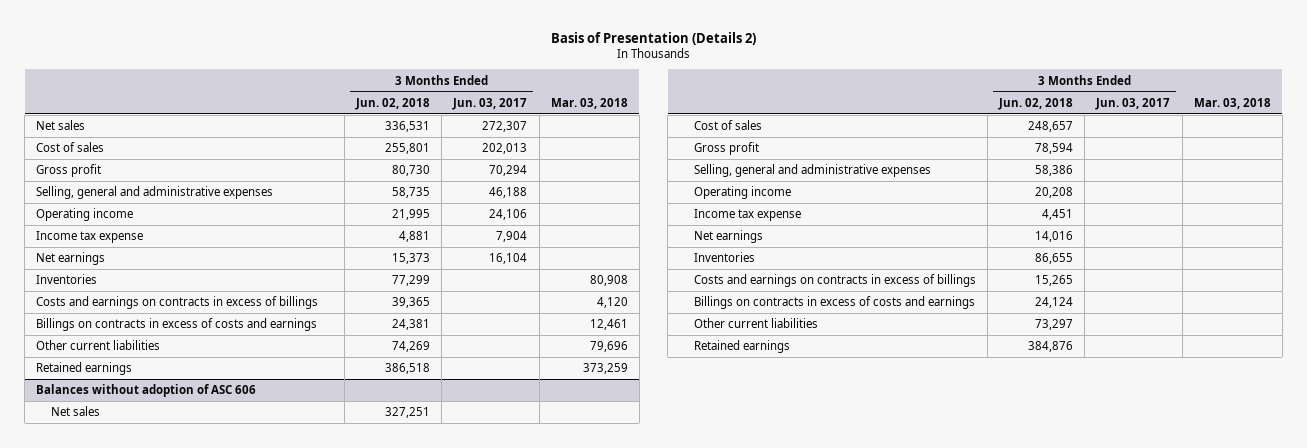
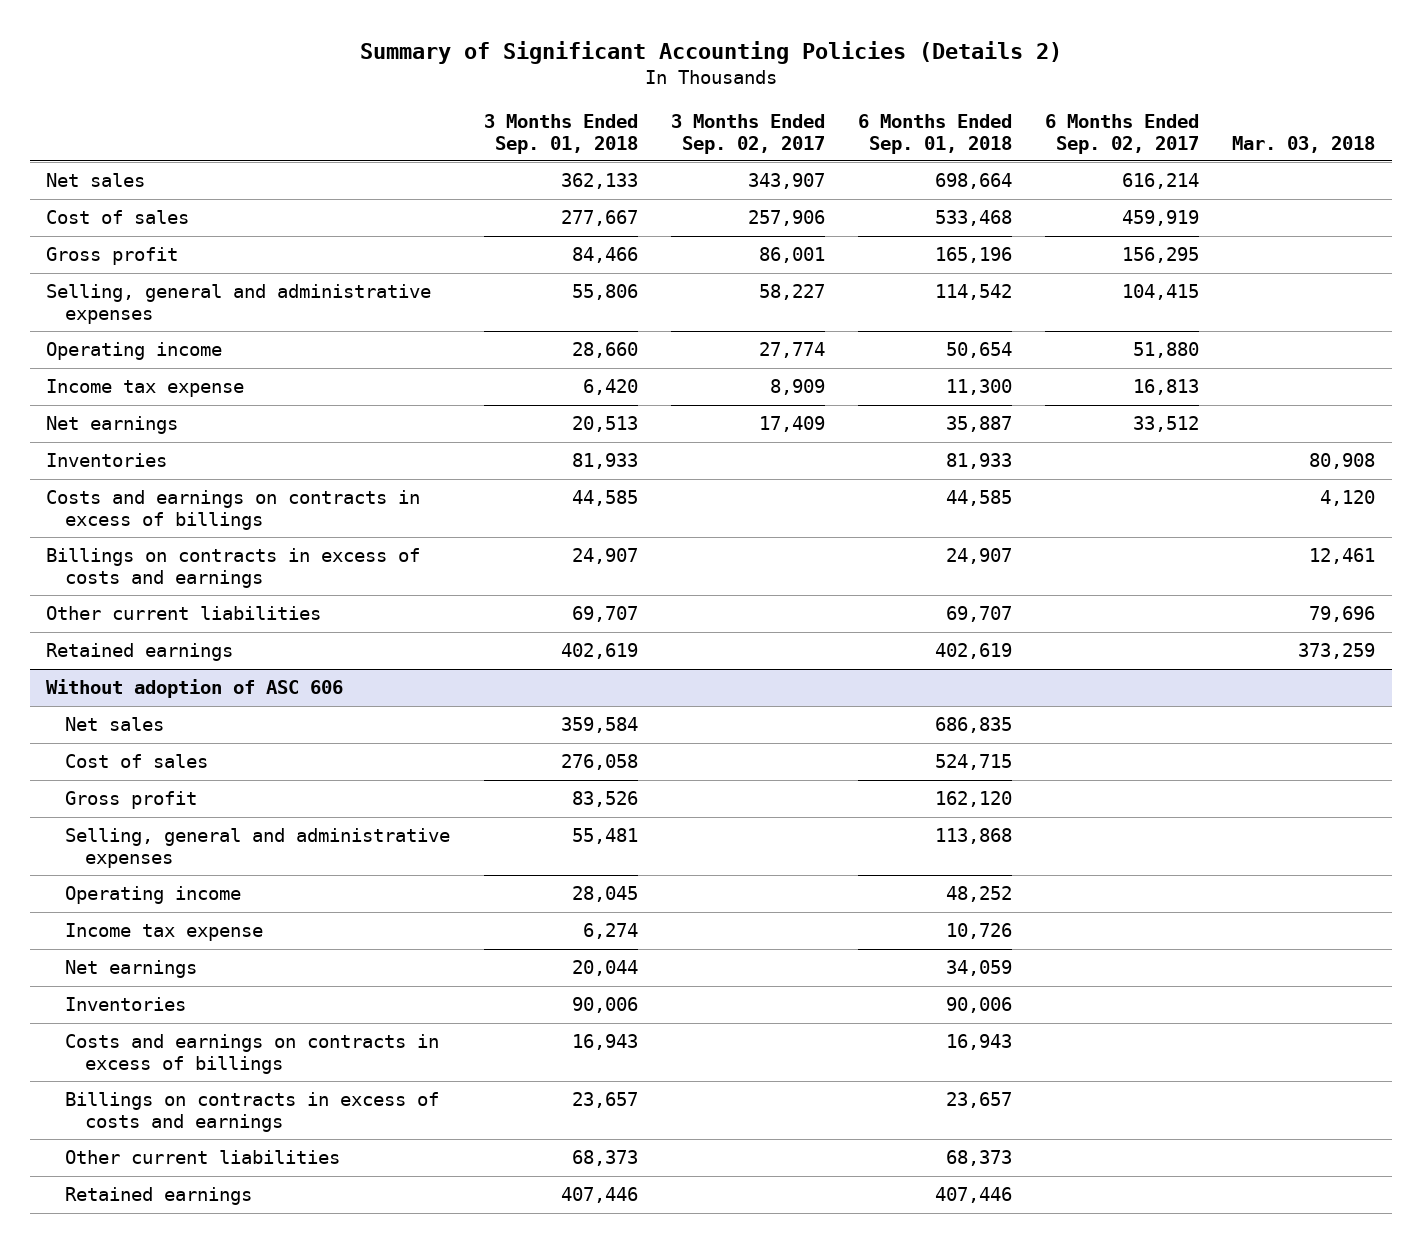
- Basis of Presentation (Details 2)
+ Summary of Significant Accounting Policies (Details 2)
- | 3 Months Ended Jun. 02, 2018 | 3 Months Ended Jun. 03, 2017 | Mar. 03, 2018
+ | 3 Months Ended Sep. 01, 2018 | 3 Months Ended Sep. 02, 2017 | 6 Months Ended Sep. 01, 2018 | 6 Months Ended Sep. 02, 2017 | Mar. 03, 2018
- Balances without adoption of ASC 606
+ Without adoption of ASC 606

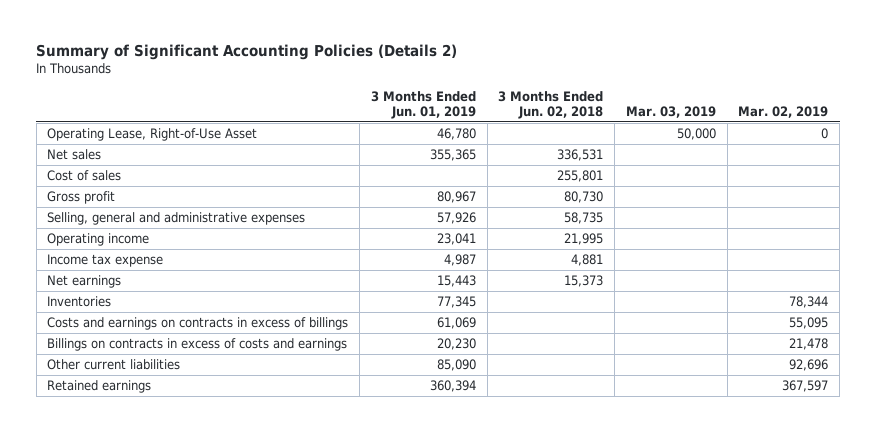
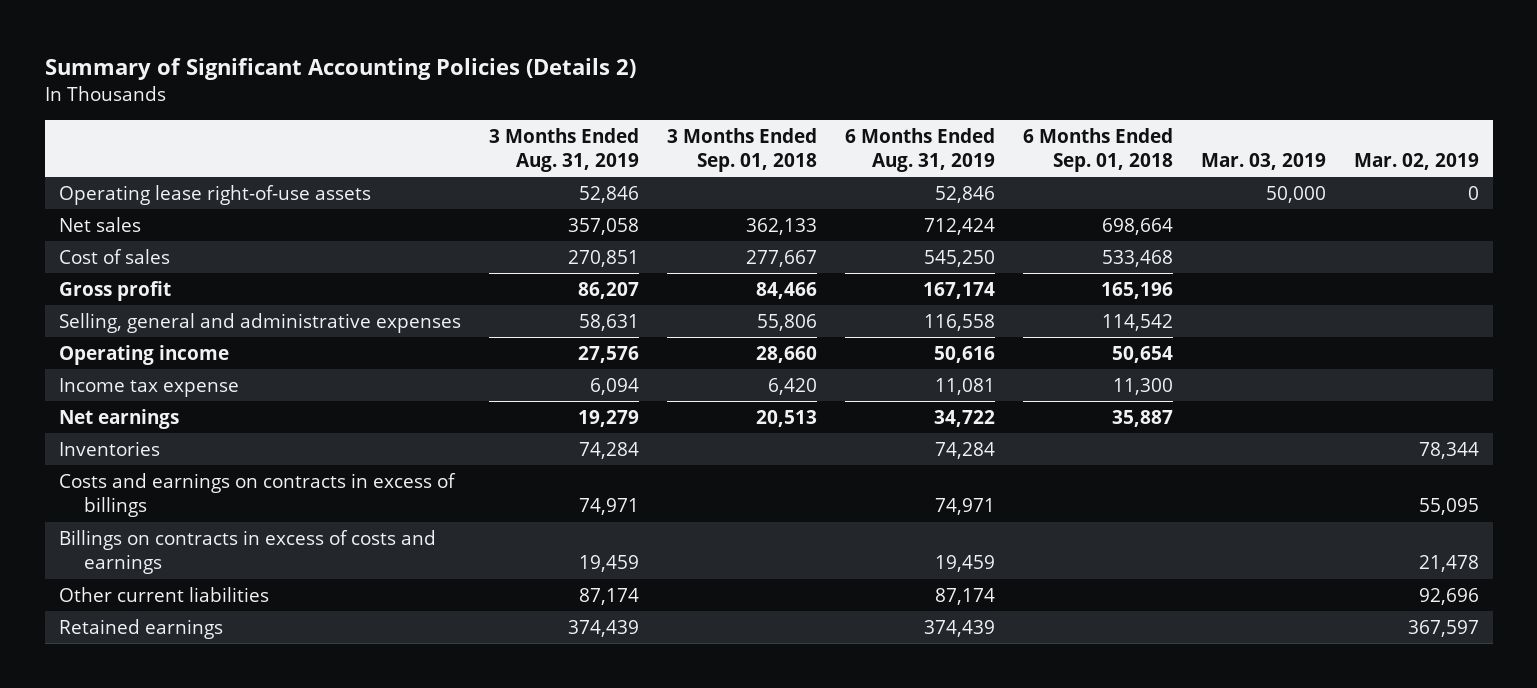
- | 3 Months Ended Jun. 01, 2019 | 3 Months Ended Jun. 02, 2018 | Mar. 03, 2019 | Mar. 02, 2019
+ | 3 Months Ended Aug. 31, 2019 | 3 Months Ended Sep. 01, 2018 | 6 Months Ended Aug. 31, 2019 | 6 Months Ended Sep. 01, 2018 | Mar. 03, 2019 | Mar. 02, 2019
- Operating Lease, Right-of-Use Asset | 46,780 | | 50,000 | 0
+ Operating lease right-of-use assets | 52,846 | | 52,846 | | 50,000 | 0

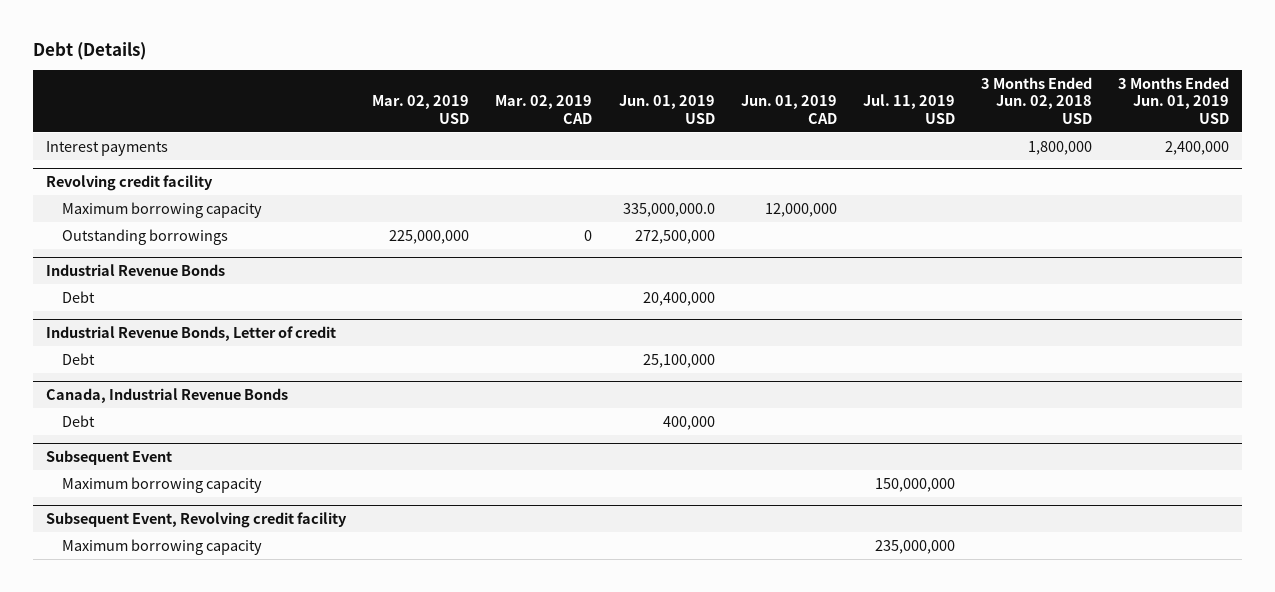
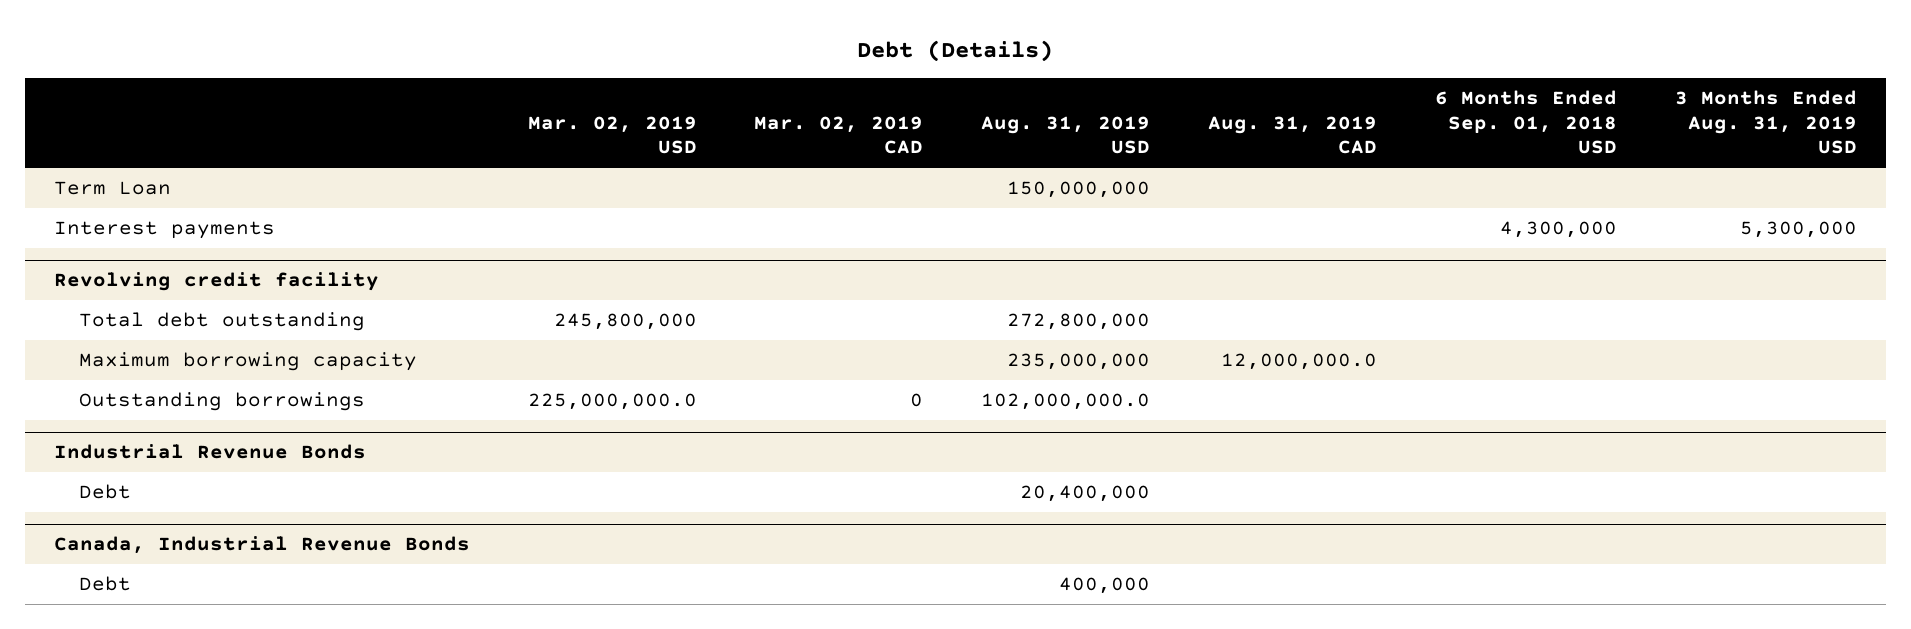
- | Mar. 02, 2019 USD | Mar. 02, 2019 CAD | Jun. 01, 2019 USD | Jun. 01, 2019 CAD | Jul. 11, 2019 USD | 3 Months Ended Jun. 02, 2018 USD | 3 Months Ended Jun. 01, 2019 USD
+ | Mar. 02, 2019 USD | Mar. 02, 2019 CAD | Aug. 31, 2019 USD | Aug. 31, 2019 CAD | 6 Months Ended Sep. 01, 2018 USD | 3 Months Ended Aug. 31, 2019 USD
+ Term Loan | | | 150,000,000 | | |
@ Revolving credit facility
+ Total debt outstanding | 245,800,000 | | 272,800,000 | | |
- Outstanding borrowings | 225,000,000 | 0 | 272,500,000 | | | |
+ Outstanding borrowings | 225,000,000.0 | 0 | 102,000,000.0 | | |
- Industrial Revenue Bonds, Letter of credit
- Debt | | | 25,100,000 | | | |
- Subsequent Event
- Maximum borrowing capacity | | | | | 150,000,000 | |
- Subsequent Event, Revolving credit facility
- Maximum borrowing capacity | | | | | 235,000,000 | |

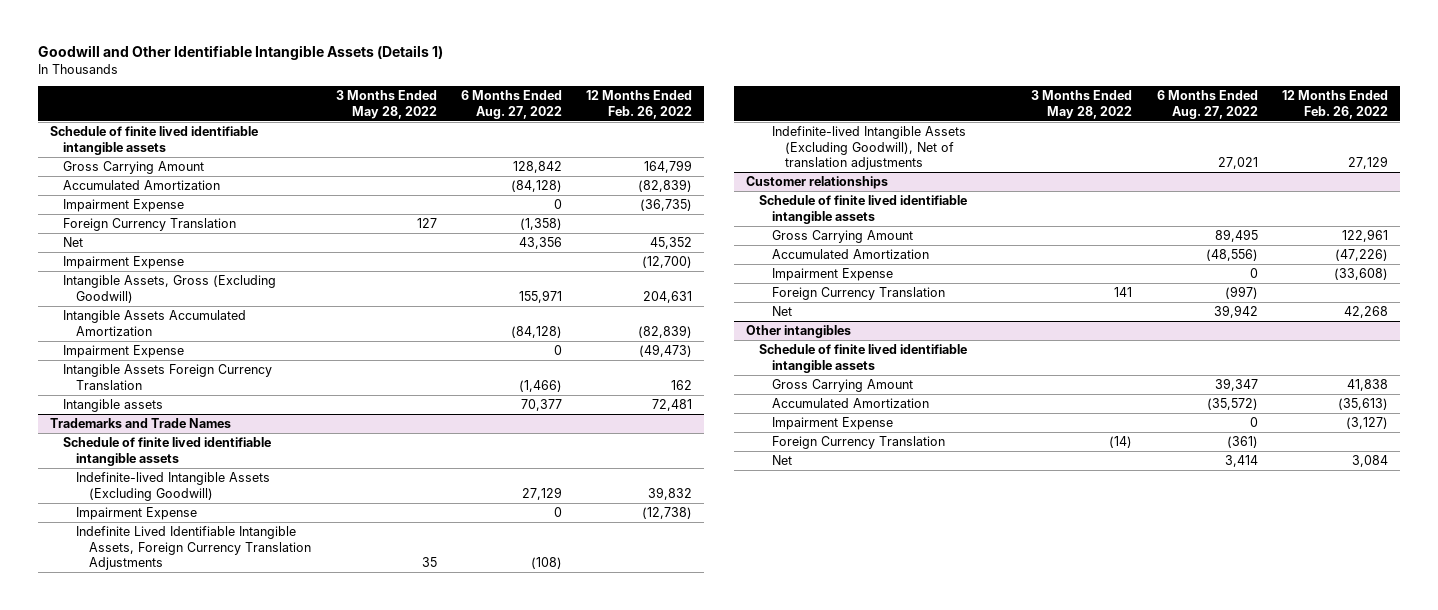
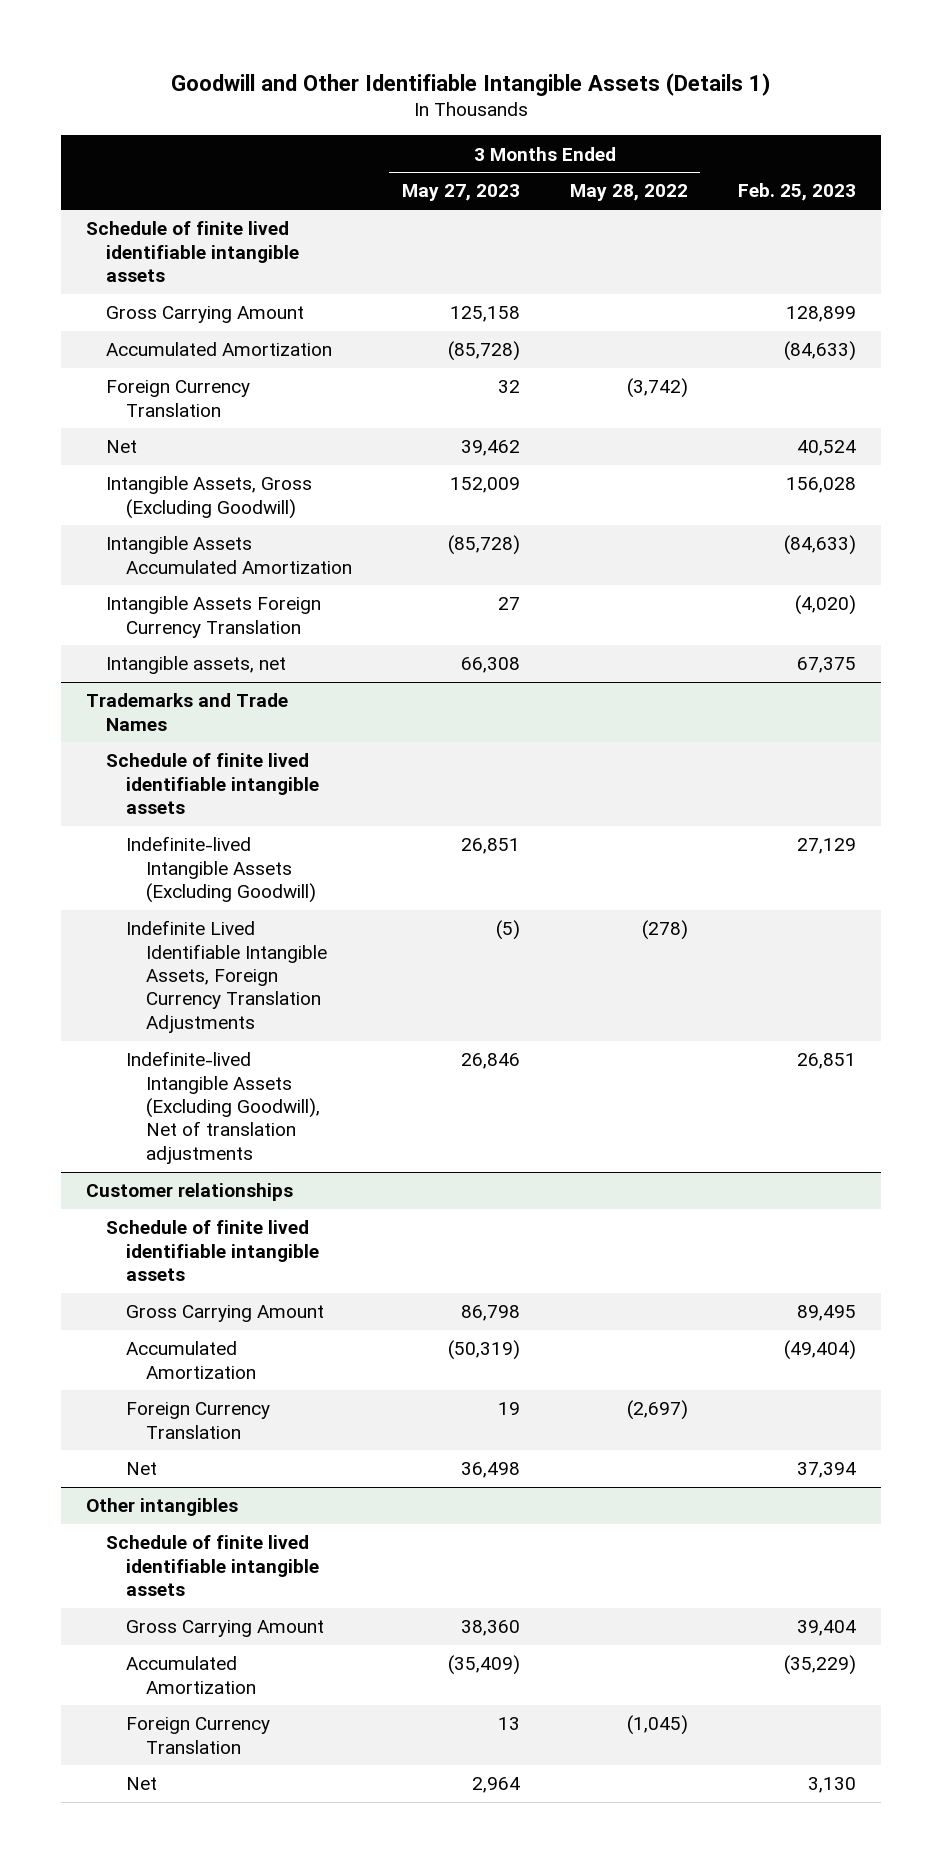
- | 3 Months Ended May 28, 2022 | 6 Months Ended Aug. 27, 2022 | 12 Months Ended Feb. 26, 2022
+ | 3 Months Ended May 27, 2023 | 3 Months Ended May 28, 2022 | Feb. 25, 2023
- Impairment Expense | | 0 | (36,735)
- Foreign Currency Translation | 127 | (1,358) |
+ Foreign Currency Translation | 32 | (3,742) |
- Impairment Expense | | | (12,700)
- Impairment Expense | | 0 | (49,473)
- Intangible assets | | 70,377 | 72,481
+ Intangible assets, net | 66,308 | | 67,375
@ Trademarks and Trade Names
- Impairment Expense | | 0 | (12,738)
- Indefinite Lived Identifiable Intangible Assets, Foreign Currency Translation Adjustments | 35 | (108) |
+ Indefinite Lived Identifiable Intangible Assets, Foreign Currency Translation Adjustments | (5) | (278) |
@ Customer relationships
- Impairment Expense | | 0 | (33,608)
- Foreign Currency Translation | 141 | (997) |
+ Foreign Currency Translation | 19 | (2,697) |
@ Other intangibles
- Impairment Expense | | 0 | (3,127)
- Foreign Currency Translation | (14) | (361) |
+ Foreign Currency Translation | 13 | (1,045) |

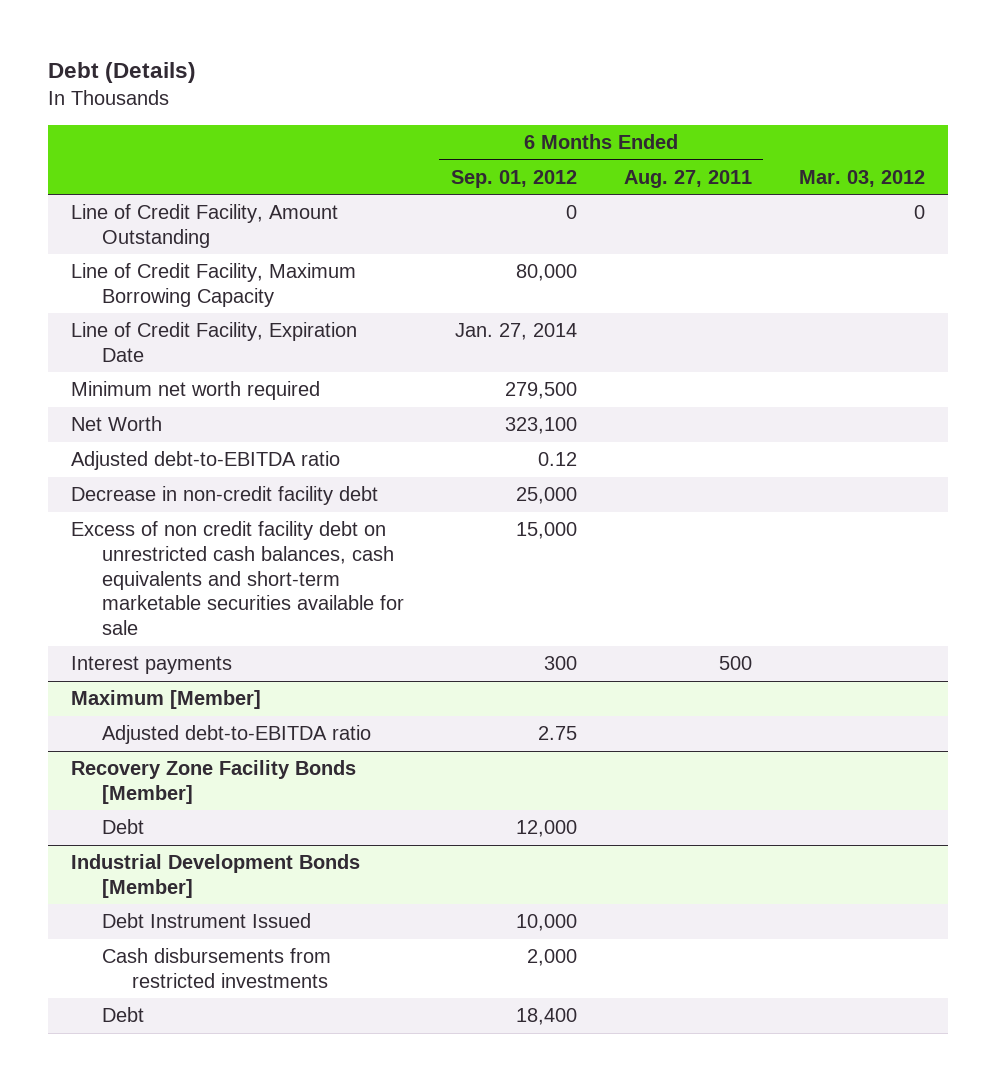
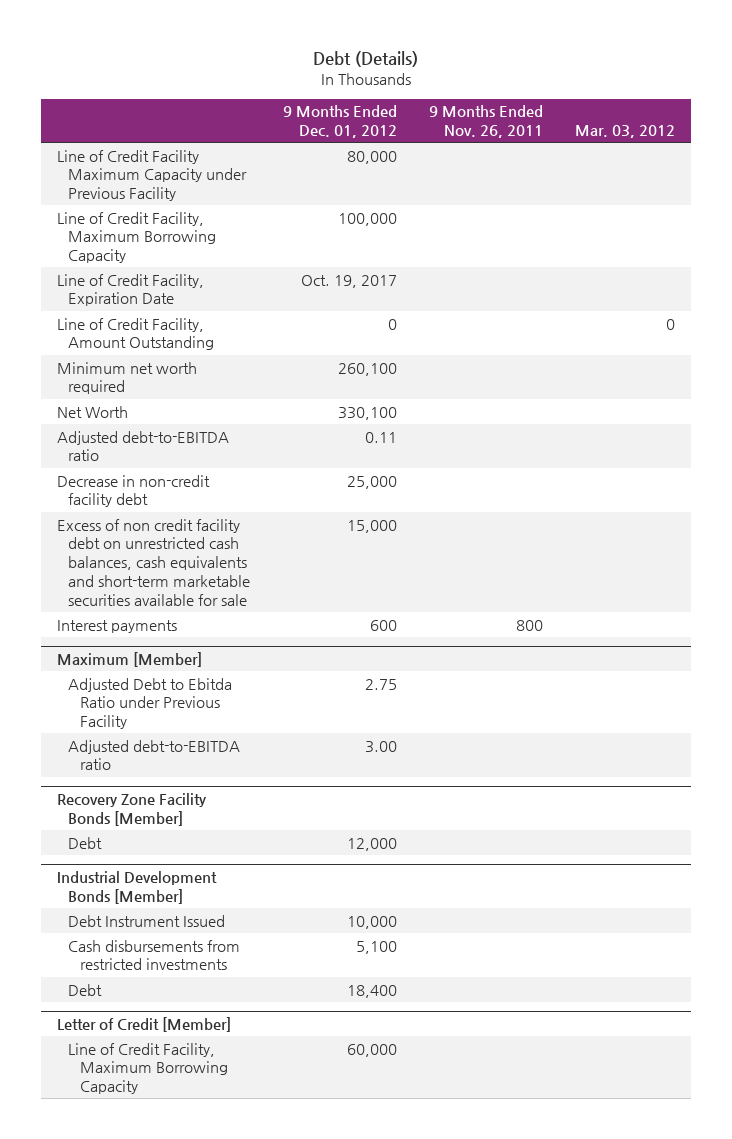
- | 6 Months Ended Sep. 01, 2012 | 6 Months Ended Aug. 27, 2011 | Mar. 03, 2012
+ | 9 Months Ended Dec. 01, 2012 | 9 Months Ended Nov. 26, 2011 | Mar. 03, 2012
+ Line of Credit Facility Maximum Capacity under Previous Facility | 80,000 | |
moved down: Line of Credit Facility, Amount Outstanding | 0 | | 0
@ Maximum [Member]
+ Adjusted Debt to Ebitda Ratio under Previous Facility | 2.75 | |
+ Letter of Credit [Member]
+ Line of Credit Facility, Maximum Borrowing Capacity | 60,000 | |

